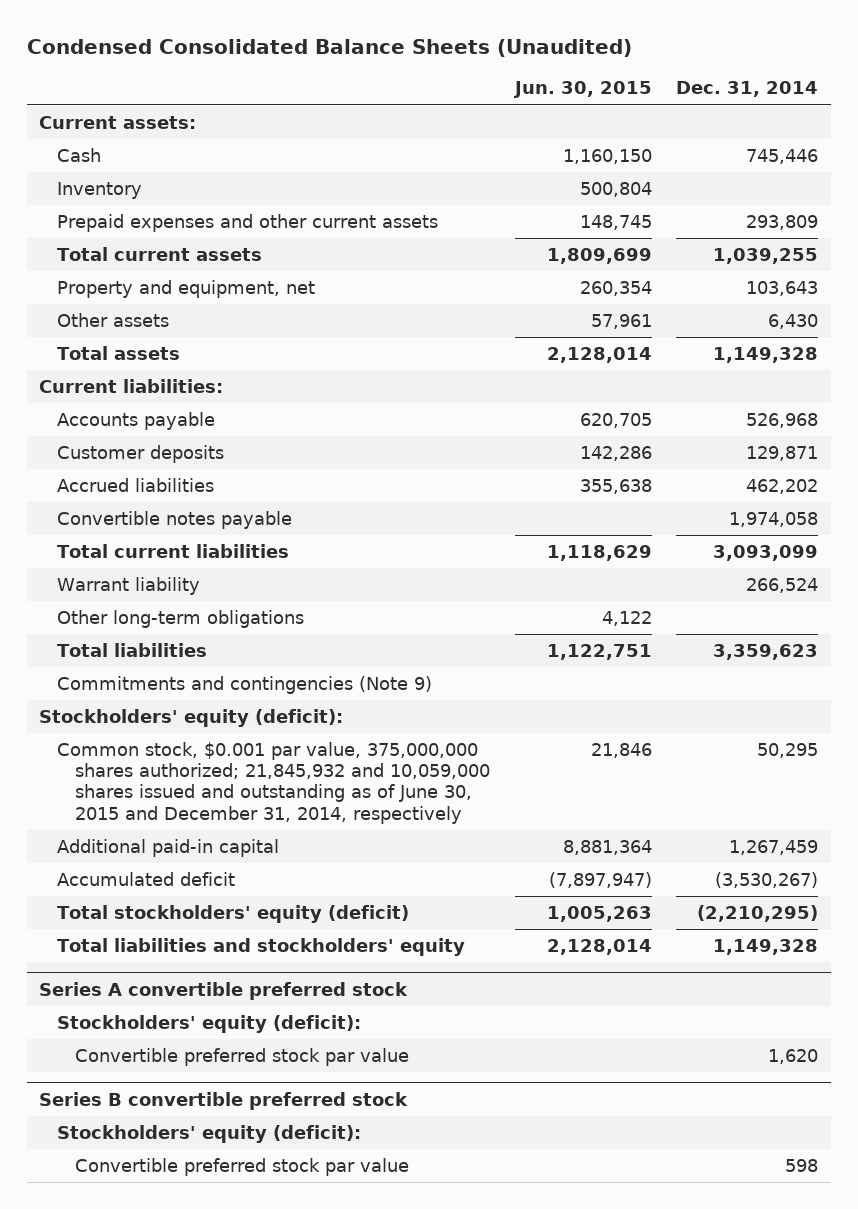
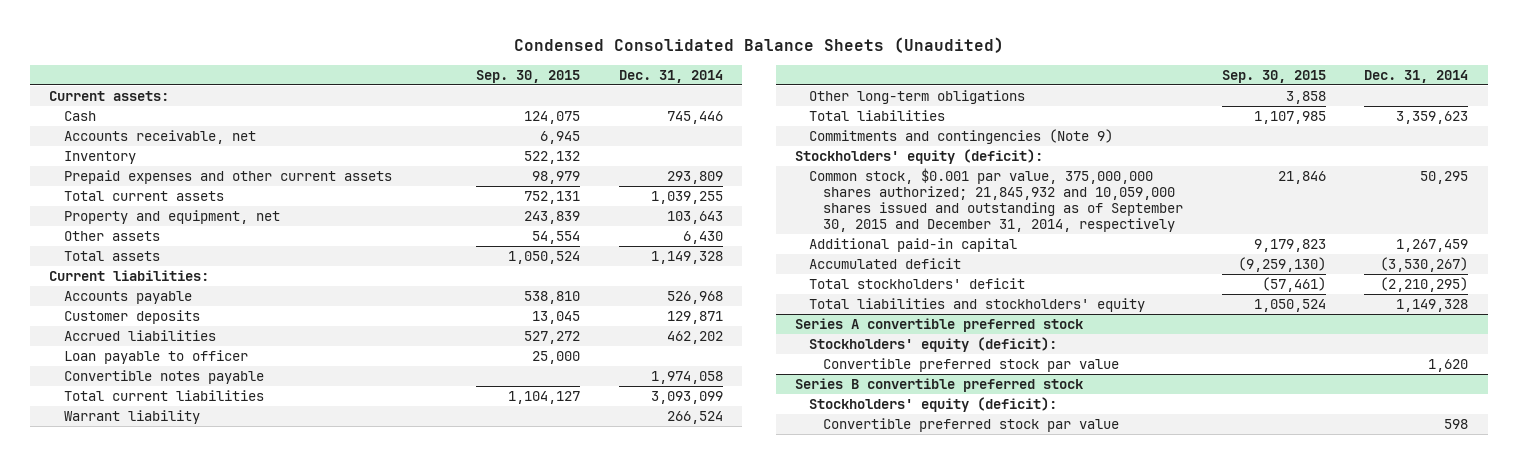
- | Jun. 30, 2015 | Dec. 31, 2014
+ | Sep. 30, 2015 | Dec. 31, 2014
+ Accounts receivable, net | 6,945 |
+ Loan payable to officer | 25,000 |
- Common stock, $0.001 par value, 375,000,000 shares authorized; 21,845,932 and 10,059,000 shares issued and outstanding as of June 30, 2015 and December 31, 2014, respectively | 21,846 | 50,295
+ Common stock, $0.001 par value, 375,000,000 shares authorized; 21,845,932 and 10,059,000 shares issued and outstanding as of September 30, 2015 and December 31, 2014, respectively | 21,846 | 50,295
- Total stockholders' equity (deficit) | 1,005,263 | (2,210,295)
+ Total stockholders' deficit | (57,461) | (2,210,295)

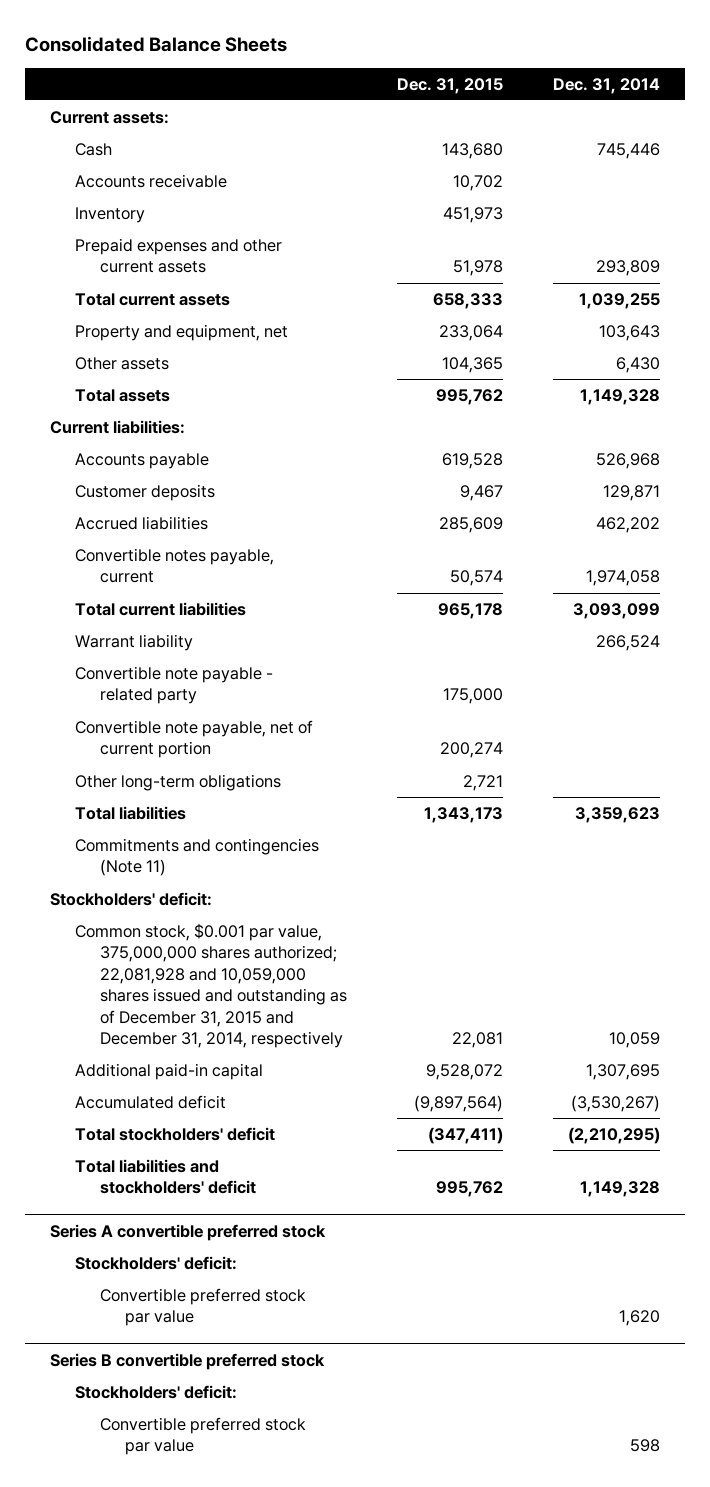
- Condensed Consolidated Balance Sheets (Unaudited)
+ Consolidated Balance Sheets
- | Sep. 30, 2015 | Dec. 31, 2014
+ | Dec. 31, 2015 | Dec. 31, 2014
- Accounts receivable, net | 6,945 |
+ Accounts receivable | 10,702 |
- Loan payable to officer | 25,000 |
- Convertible notes payable | | 1,974,058
+ Convertible notes payable, current | 50,574 | 1,974,058
+ Convertible note payable - related party | 175,000 |
+ Convertible note payable, net of current portion | 200,274 |
- Commitments and contingencies (Note 9)
- Stockholders' equity (deficit):
- Common stock, $0.001 par value, 375,000,000 shares authorized; 21,845,932 and 10,059,000 shares issued and outstanding as of September 30, 2015 and December 31, 2014, respectively | 21,846 | 50,295
- Additional paid-in capital | 9,179,823 | 1,267,459
+ Commitments and contingencies (Note 11)
+ Stockholders' deficit:
+ Common stock, $0.001 par value, 375,000,000 shares authorized; 22,081,928 and 10,059,000 shares issued and outstanding as of December 31, 2015 and December 31, 2014, respectively | 22,081 | 10,059
+ Additional paid-in capital | 9,528,072 | 1,307,695
- Total liabilities and stockholders' equity | 1,050,524 | 1,149,328
+ Total liabilities and stockholders' deficit | 995,762 | 1,149,328
@ Series A convertible preferred stock
- Stockholders' equity (deficit):
+ Stockholders' deficit:
@ Series B convertible preferred stock
- Stockholders' equity (deficit):
+ Stockholders' deficit:

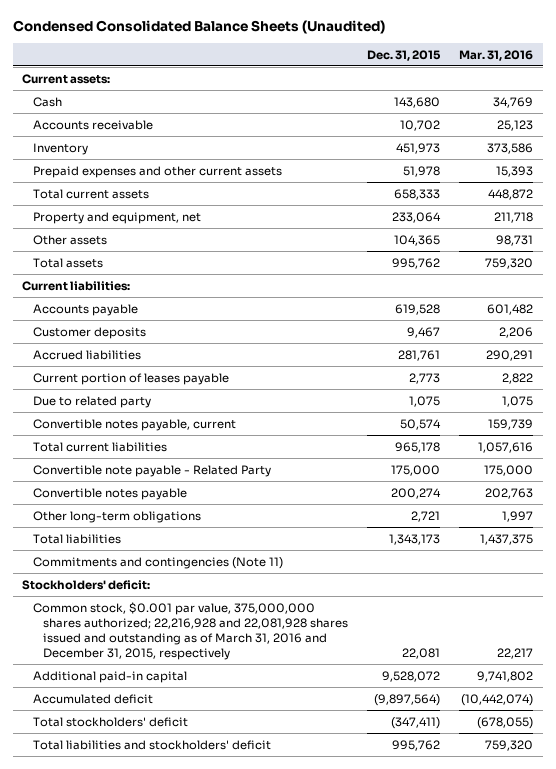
- Consolidated Balance Sheets
+ Condensed Consolidated Balance Sheets (Unaudited)
- | Dec. 31, 2015 | Dec. 31, 2014
+ | Dec. 31, 2015 | Mar. 31, 2016
- Accrued liabilities | 285,609 | 462,202
+ Accrued liabilities | 281,761 | 290,291
+ Current portion of leases payable | 2,773 | 2,822
+ Due to related party | 1,075 | 1,075
- Warrant liability | | 266,524
- Convertible note payable - related party | 175,000 |
- Convertible note payable, net of current portion | 200,274 |
+ Convertible note payable - Related Party | 175,000 | 175,000
+ Convertible notes payable | 200,274 | 202,763
- Common stock, $0.001 par value, 375,000,000 shares authorized; 22,081,928 and 10,059,000 shares issued and outstanding as of December 31, 2015 and December 31, 2014, respectively | 22,081 | 10,059
+ Common stock, $0.001 par value, 375,000,000 shares authorized; 22,216,928 and 22,081,928 shares issued and outstanding as of March 31, 2016 and December 31, 2015, respectively | 22,081 | 22,217
- Series A convertible preferred stock
- Stockholders' deficit:
- Convertible preferred stock par value | | 1,620
- Series B convertible preferred stock
- Stockholders' deficit:
- Convertible preferred stock par value | | 598

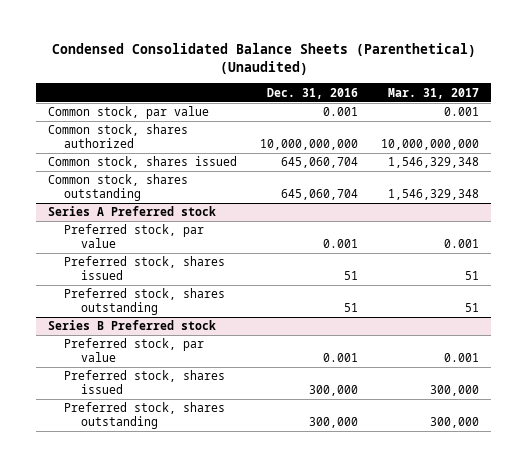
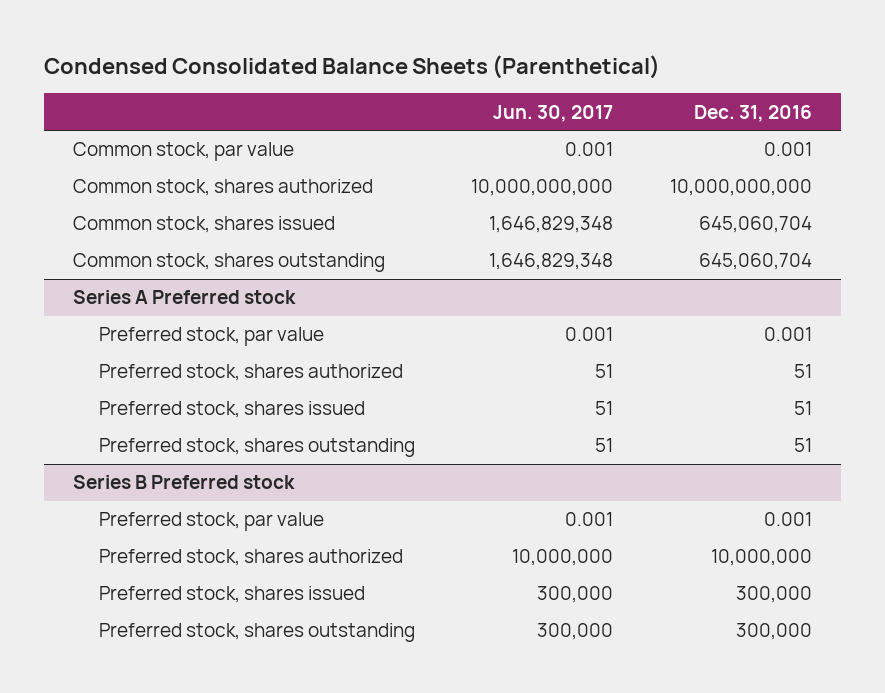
- Condensed Consolidated Balance Sheets (Parenthetical) (Unaudited)
+ Condensed Consolidated Balance Sheets (Parenthetical)
- | Dec. 31, 2016 | Mar. 31, 2017
+ | Jun. 30, 2017 | Dec. 31, 2016
@ Series A Preferred stock
+ Preferred stock, shares authorized | 51 | 51
@ Series B Preferred stock
+ Preferred stock, shares authorized | 10,000,000 | 10,000,000

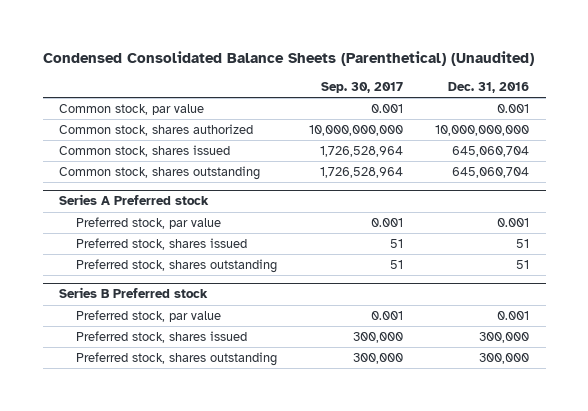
- Condensed Consolidated Balance Sheets (Parenthetical)
+ Condensed Consolidated Balance Sheets (Parenthetical) (Unaudited)
- | Jun. 30, 2017 | Dec. 31, 2016
+ | Sep. 30, 2017 | Dec. 31, 2016
@ Series A Preferred stock
- Preferred stock, shares authorized | 51 | 51
@ Series B Preferred stock
- Preferred stock, shares authorized | 10,000,000 | 10,000,000

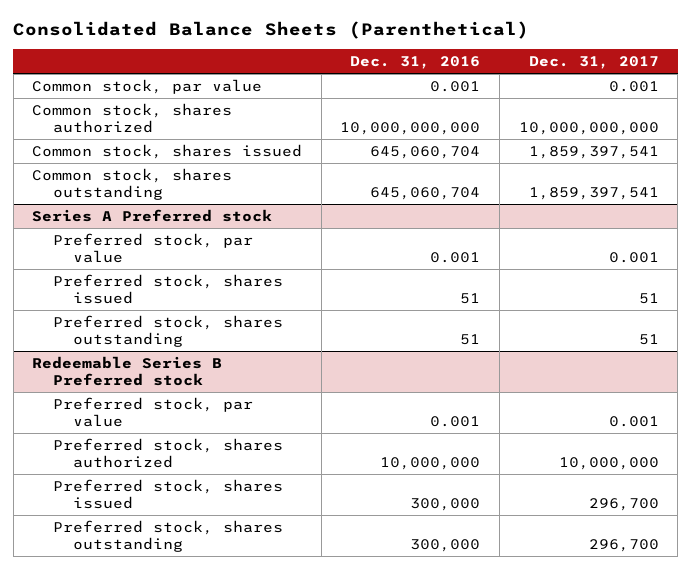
- Condensed Consolidated Balance Sheets (Parenthetical) (Unaudited)
+ Consolidated Balance Sheets (Parenthetical)
- | Sep. 30, 2017 | Dec. 31, 2016
+ | Dec. 31, 2016 | Dec. 31, 2017
- Series B Preferred stock
+ Redeemable Series B Preferred stock
+ Preferred stock, shares authorized | 10,000,000 | 10,000,000

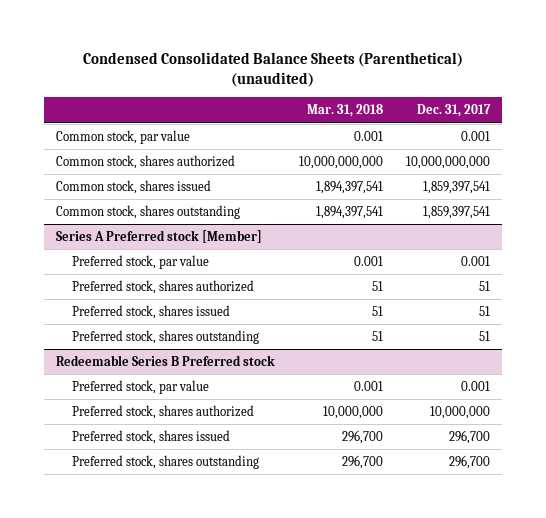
- Consolidated Balance Sheets (Parenthetical)
+ Condensed Consolidated Balance Sheets (Parenthetical) (unaudited)
- | Dec. 31, 2016 | Dec. 31, 2017
+ | Mar. 31, 2018 | Dec. 31, 2017
- Series A Preferred stock
+ Series A Preferred stock [Member]
+ Preferred stock, shares authorized | 51 | 51

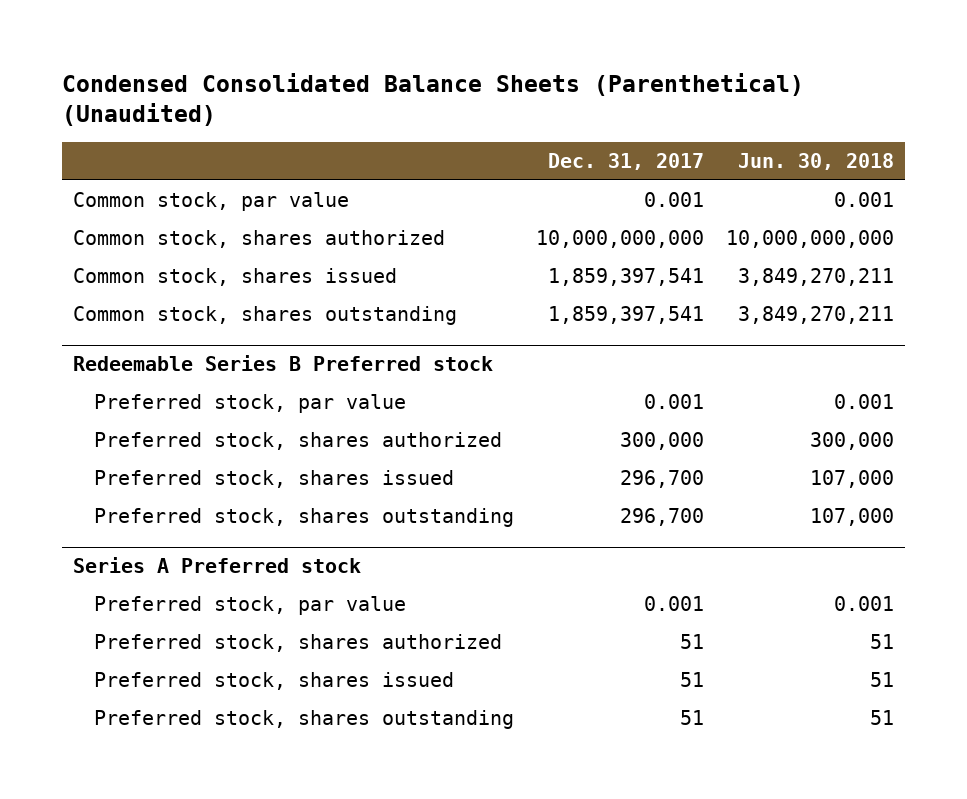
- Condensed Consolidated Balance Sheets (Parenthetical) (unaudited)
+ Condensed Consolidated Balance Sheets (Parenthetical) (Unaudited)
- | Mar. 31, 2018 | Dec. 31, 2017
+ | Dec. 31, 2017 | Jun. 30, 2018
- Series A Preferred stock [Member]
- Preferred stock, par value | 0.001 | 0.001
- Preferred stock, shares authorized | 51 | 51
- Preferred stock, shares issued | 51 | 51
- Preferred stock, shares outstanding | 51 | 51
@ Redeemable Series B Preferred stock
- Preferred stock, shares authorized | 10,000,000 | 10,000,000
+ Preferred stock, shares authorized | 300,000 | 300,000
+ Series A Preferred stock
+ Preferred stock, par value | 0.001 | 0.001
+ Preferred stock, shares authorized | 51 | 51
+ Preferred stock, shares issued | 51 | 51
+ Preferred stock, shares outstanding | 51 | 51

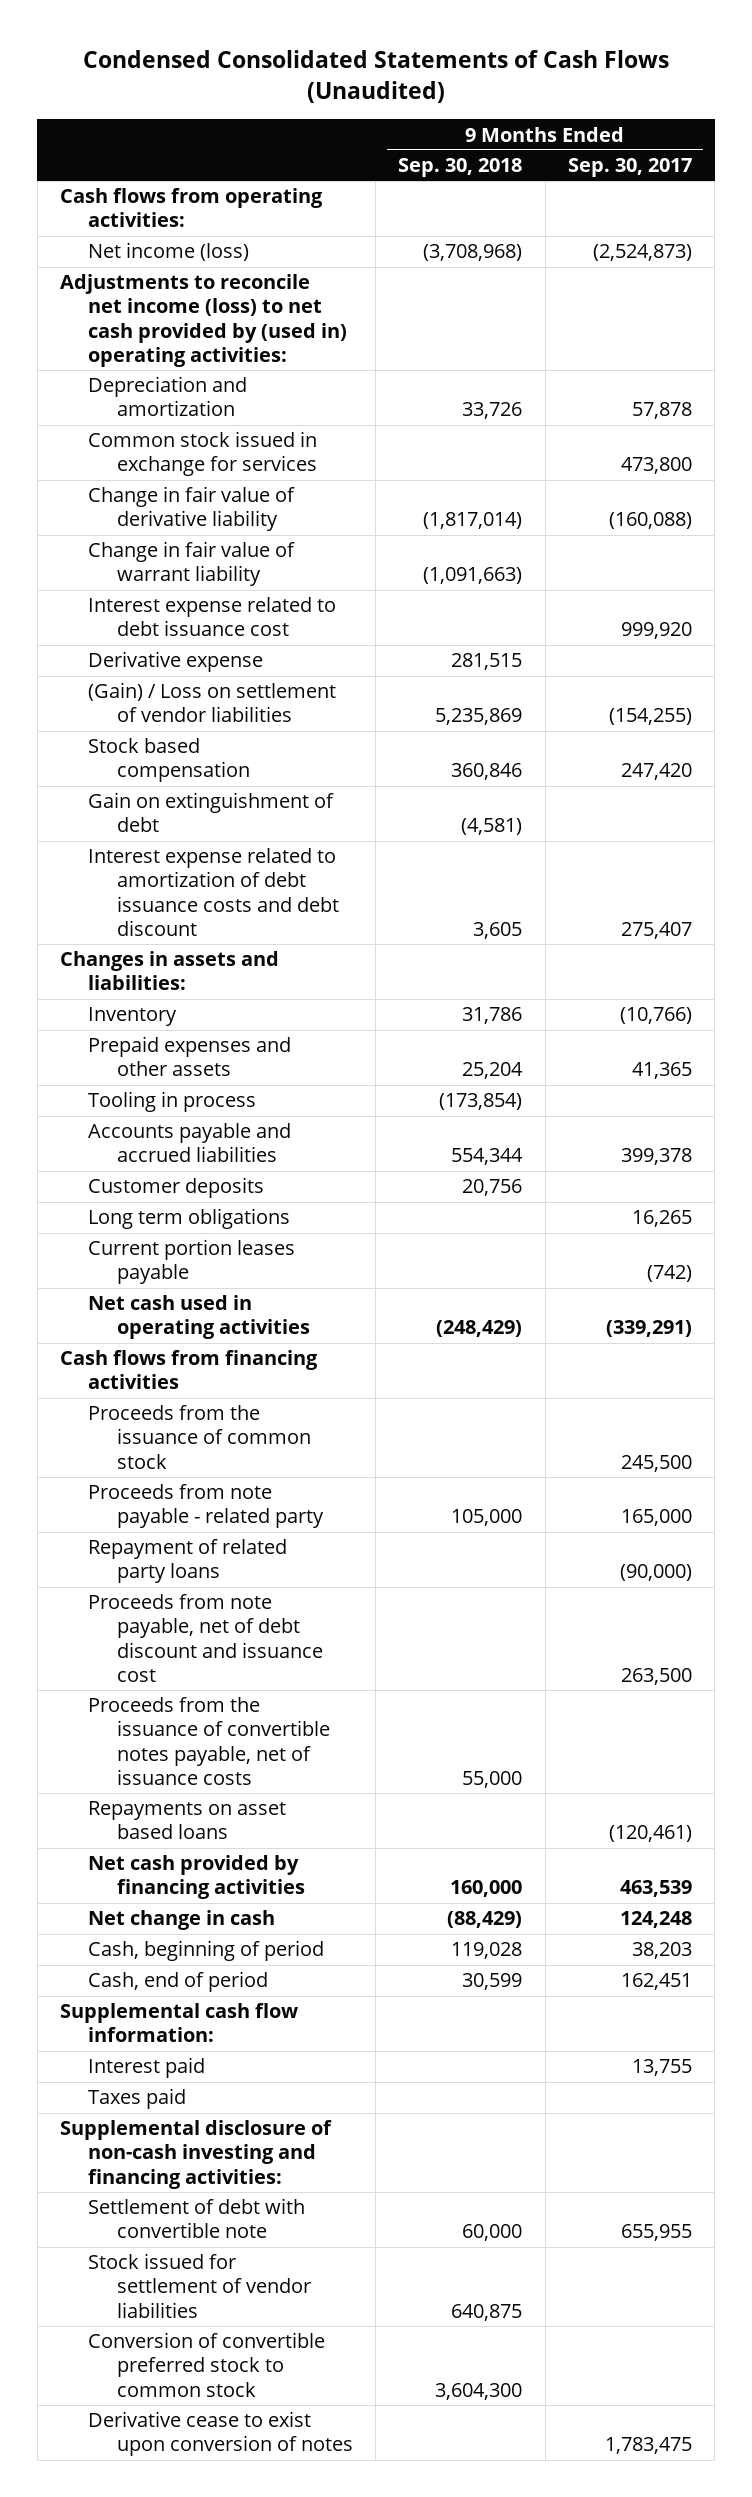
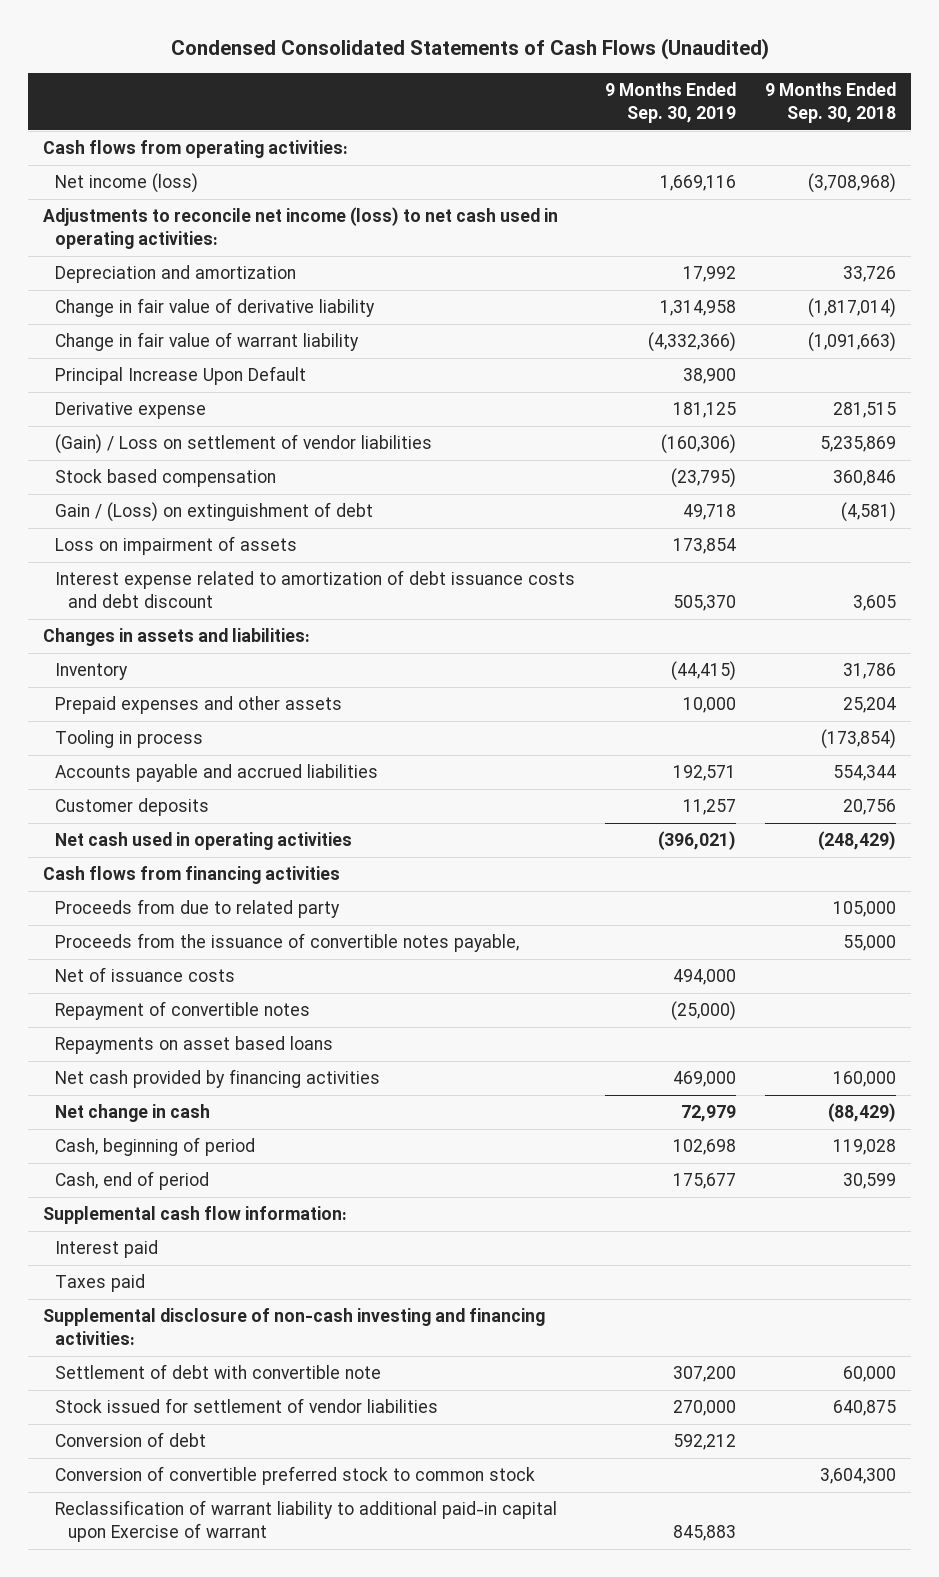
- | 9 Months Ended Sep. 30, 2018 | 9 Months Ended Sep. 30, 2017
+ | 9 Months Ended Sep. 30, 2019 | 9 Months Ended Sep. 30, 2018
- Adjustments to reconcile net income (loss) to net cash provided by (used in) operating activities:
+ Adjustments to reconcile net income (loss) to net cash used in operating activities:
- Common stock issued in exchange for services | | 473,800
- Interest expense related to debt issuance cost | | 999,920
+ Principal Increase Upon Default | 38,900 |
- Gain on extinguishment of debt | (4,581) |
+ Gain / (Loss) on extinguishment of debt | 49,718 | (4,581)
+ Loss on impairment of assets | 173,854 |
- Long term obligations | | 16,265
- Current portion leases payable | | (742)
- Proceeds from the issuance of common stock | | 245,500
- Proceeds from note payable - related party | 105,000 | 165,000
- Repayment of related party loans | | (90,000)
- Proceeds from note payable, net of debt discount and issuance cost | | 263,500
- Proceeds from the issuance of convertible notes payable, net of issuance costs | 55,000 |
+ Proceeds from due to related party | | 105,000
+ Proceeds from the issuance of convertible notes payable, | | 55,000
+ Net of issuance costs | 494,000 |
+ Repayment of convertible notes | (25,000) |
+ Conversion of debt | 592,212 |
- Derivative cease to exist upon conversion of notes | | 1,783,475
+ Reclassification of warrant liability to additional paid-in capital upon Exercise of warrant | 845,883 |

